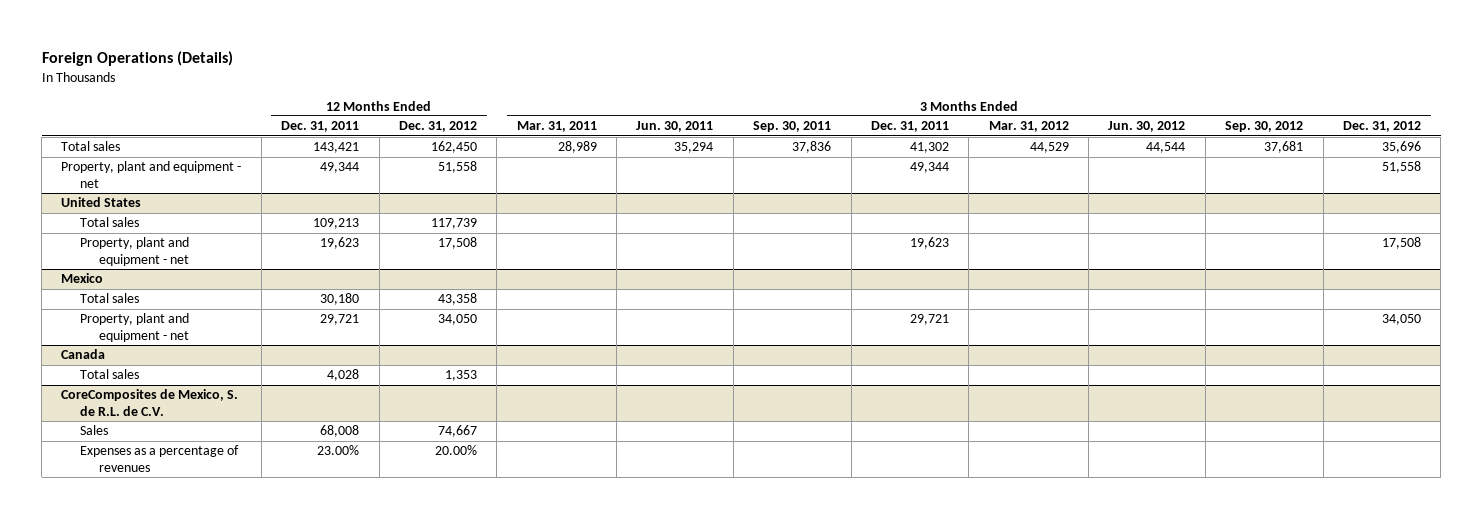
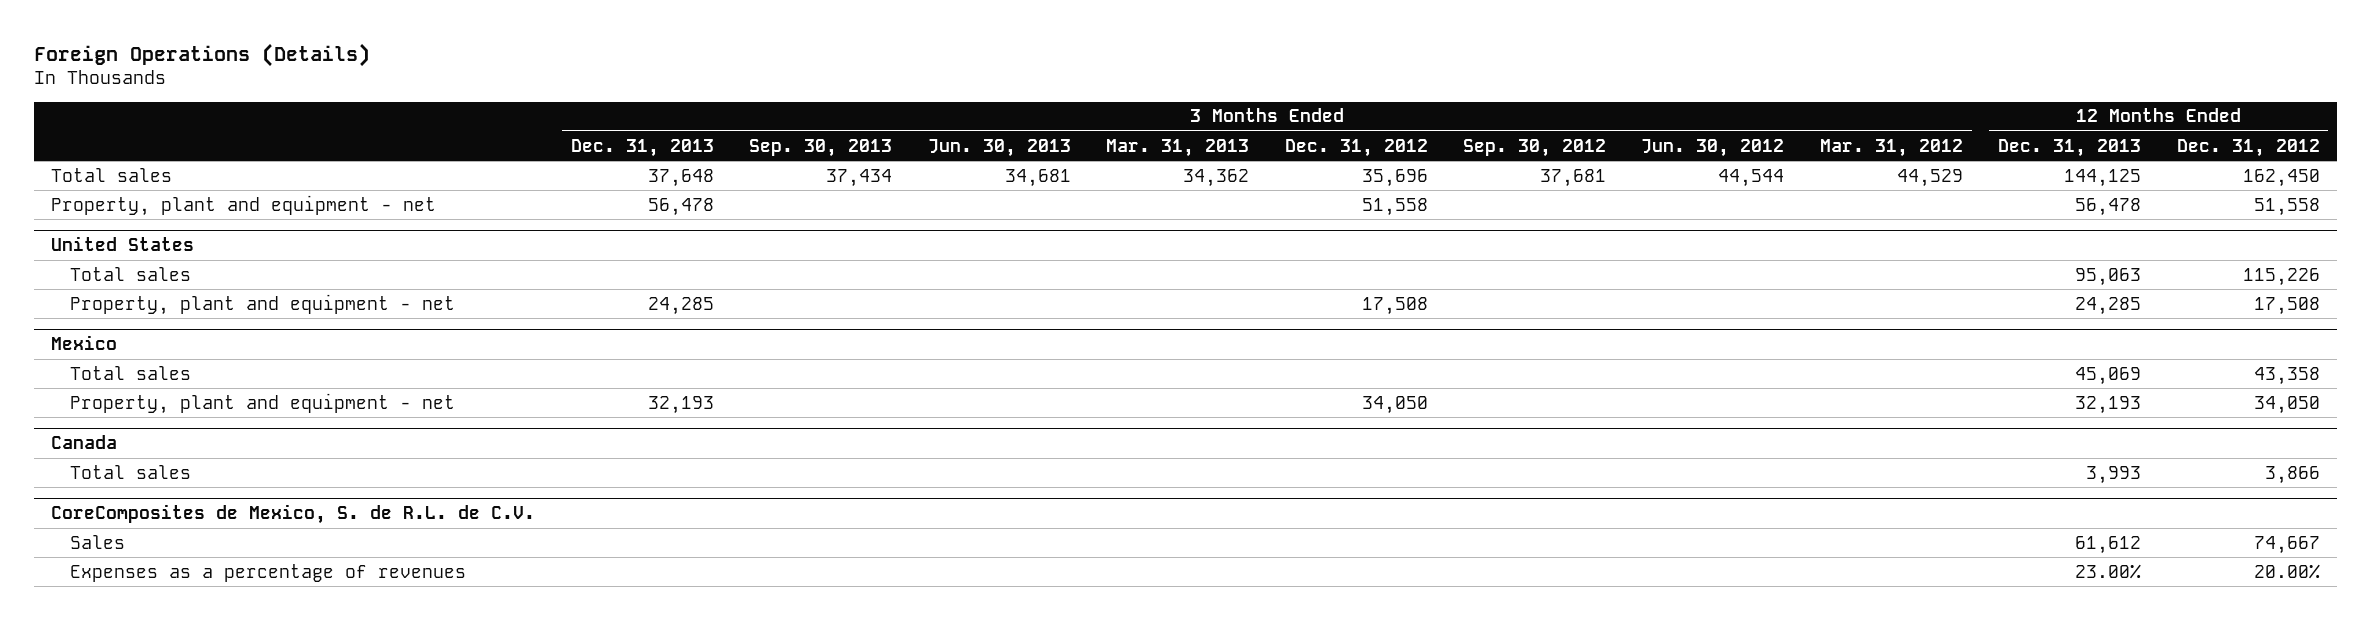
- | 12 Months Ended Dec. 31, 2011 | 12 Months Ended Dec. 31, 2012 | 3 Months Ended Mar. 31, 2011 | 3 Months Ended Jun. 30, 2011 | 3 Months Ended Sep. 30, 2011 | 3 Months Ended Dec. 31, 2011 | 3 Months Ended Mar. 31, 2012 | 3 Months Ended Jun. 30, 2012 | 3 Months Ended Sep. 30, 2012 | 3 Months Ended Dec. 31, 2012
+ | 3 Months Ended Dec. 31, 2013 | 3 Months Ended Sep. 30, 2013 | 3 Months Ended Jun. 30, 2013 | 3 Months Ended Mar. 31, 2013 | 3 Months Ended Dec. 31, 2012 | 3 Months Ended Sep. 30, 2012 | 3 Months Ended Jun. 30, 2012 | 3 Months Ended Mar. 31, 2012 | 12 Months Ended Dec. 31, 2013 | 12 Months Ended Dec. 31, 2012
@ United States
- Total sales | 109,213 | 117,739 | | | | | | | |
+ Total sales | | | | | | | | | 95,063 | 115,226
@ Canada
- Total sales | 4,028 | 1,353 | | | | | | | |
+ Total sales | | | | | | | | | 3,993 | 3,866

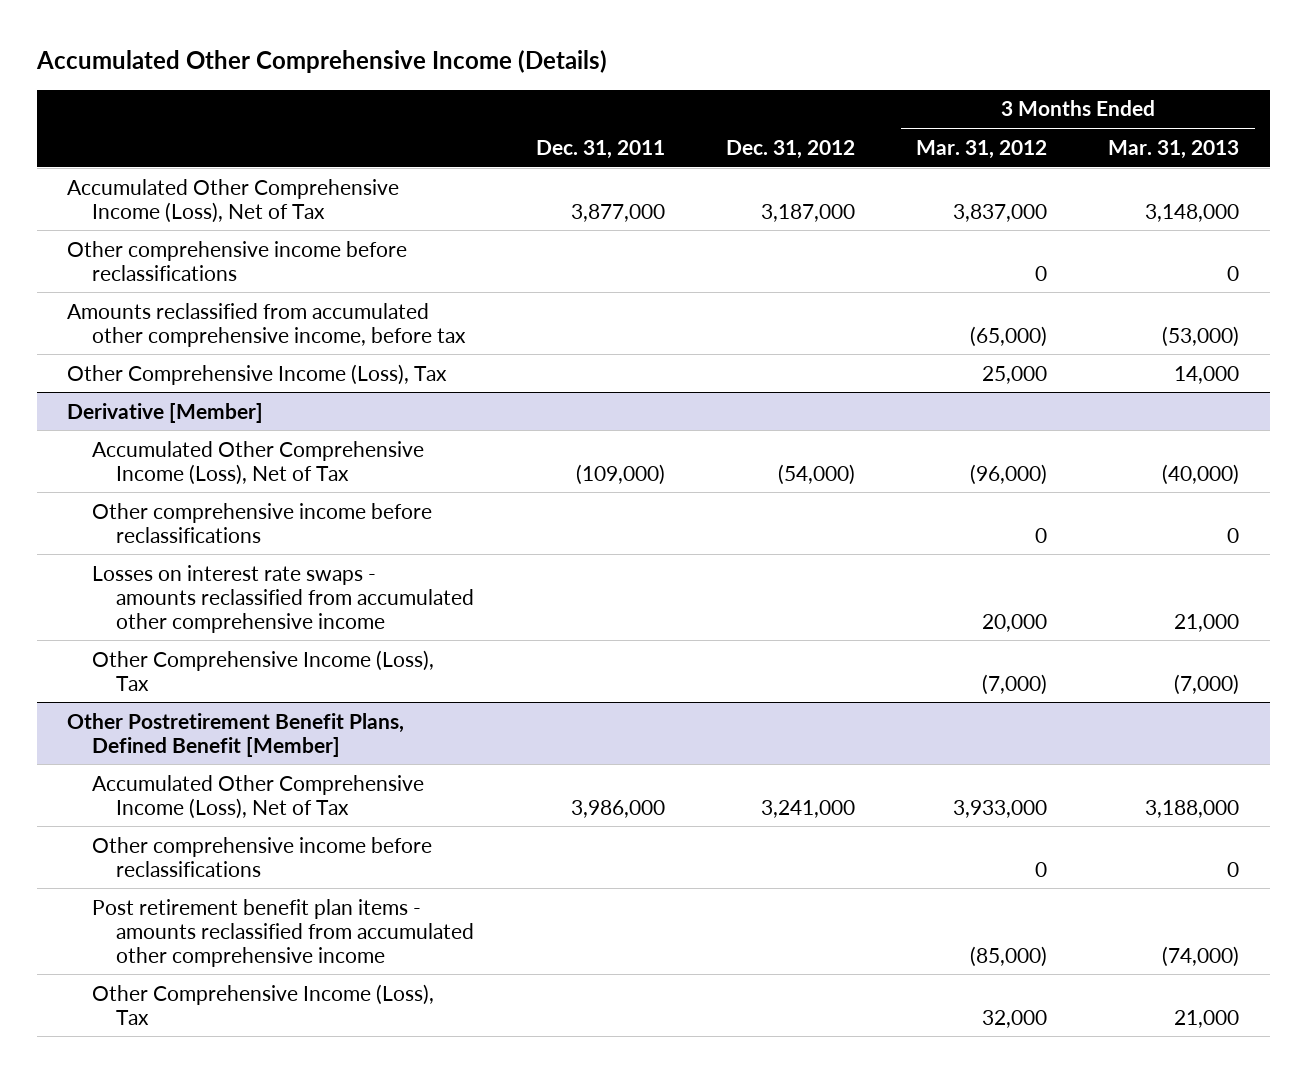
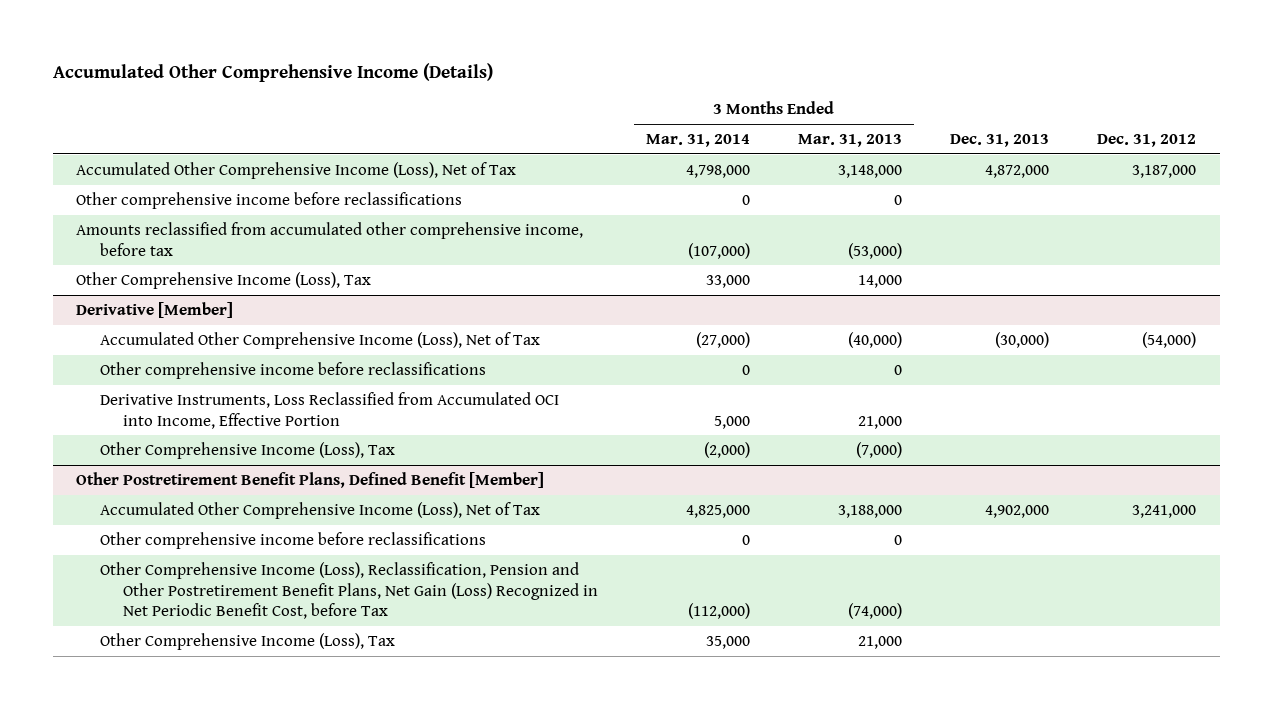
- | Dec. 31, 2011 | Dec. 31, 2012 | 3 Months Ended Mar. 31, 2012 | 3 Months Ended Mar. 31, 2013
+ | 3 Months Ended Mar. 31, 2014 | 3 Months Ended Mar. 31, 2013 | Dec. 31, 2013 | Dec. 31, 2012
@ Derivative [Member]
- Losses on interest rate swaps - amounts reclassified from accumulated other comprehensive income | | | 20,000 | 21,000
+ Derivative Instruments, Loss Reclassified from Accumulated OCI into Income, Effective Portion | 5,000 | 21,000 | |
@ Other Postretirement Benefit Plans, Defined Benefit [Member]
- Post retirement benefit plan items - amounts reclassified from accumulated other comprehensive income | | | (85,000) | (74,000)
+ Other Comprehensive Income (Loss), Reclassification, Pension and Other Postretirement Benefit Plans, Net Gain (Loss) Recognized in Net Periodic Benefit Cost, before Tax | (112,000) | (74,000) | |

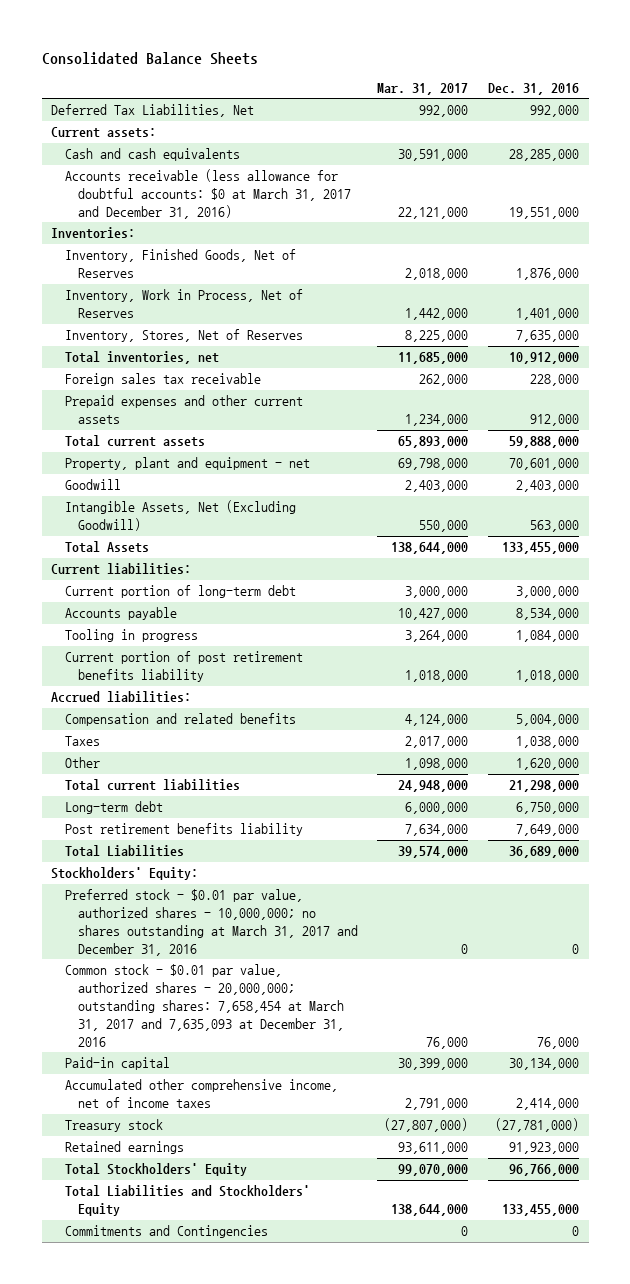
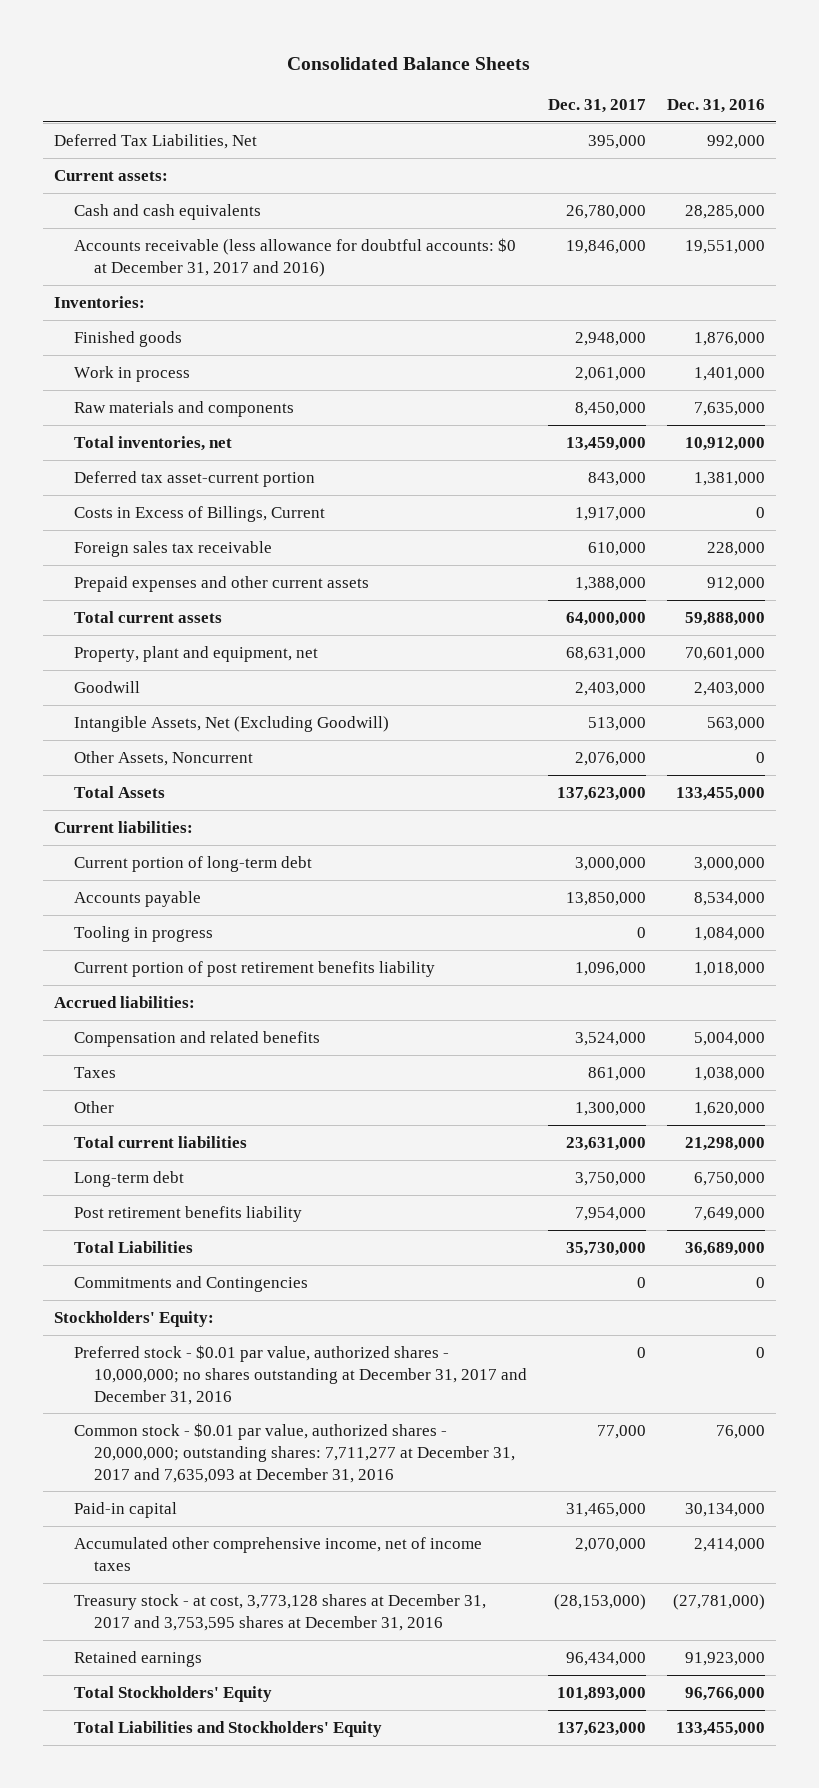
- | Mar. 31, 2017 | Dec. 31, 2016
+ | Dec. 31, 2017 | Dec. 31, 2016
- Accounts receivable (less allowance for doubtful accounts: $0 at March 31, 2017 and December 31, 2016) | 22,121,000 | 19,551,000
+ Accounts receivable (less allowance for doubtful accounts: $0 at December 31, 2017 and 2016) | 19,846,000 | 19,551,000
- Inventory, Finished Goods, Net of Reserves | 2,018,000 | 1,876,000
- Inventory, Work in Process, Net of Reserves | 1,442,000 | 1,401,000
- Inventory, Stores, Net of Reserves | 8,225,000 | 7,635,000
+ Finished goods | 2,948,000 | 1,876,000
+ Work in process | 2,061,000 | 1,401,000
+ Raw materials and components | 8,450,000 | 7,635,000
+ Deferred tax asset-current portion | 843,000 | 1,381,000
+ Costs in Excess of Billings, Current | 1,917,000 | 0
- Property, plant and equipment - net | 69,798,000 | 70,601,000
+ Property, plant and equipment, net | 68,631,000 | 70,601,000
+ Other Assets, Noncurrent | 2,076,000 | 0
moved up: Commitments and Contingencies | 0 | 0
- Preferred stock - $0.01 par value, authorized shares - 10,000,000; no shares outstanding at March 31, 2017 and December 31, 2016 | 0 | 0
- Common stock - $0.01 par value, authorized shares - 20,000,000; outstanding shares: 7,658,454 at March 31, 2017 and 7,635,093 at December 31, 2016 | 76,000 | 76,000
+ Preferred stock - $0.01 par value, authorized shares - 10,000,000; no shares outstanding at December 31, 2017 and December 31, 2016 | 0 | 0
+ Common stock - $0.01 par value, authorized shares - 20,000,000; outstanding shares: 7,711,277 at December 31, 2017 and 7,635,093 at December 31, 2016 | 77,000 | 76,000
- Treasury stock | (27,807,000) | (27,781,000)
+ Treasury stock - at cost, 3,773,128 shares at December 31, 2017 and 3,753,595 shares at December 31, 2016 | (28,153,000) | (27,781,000)

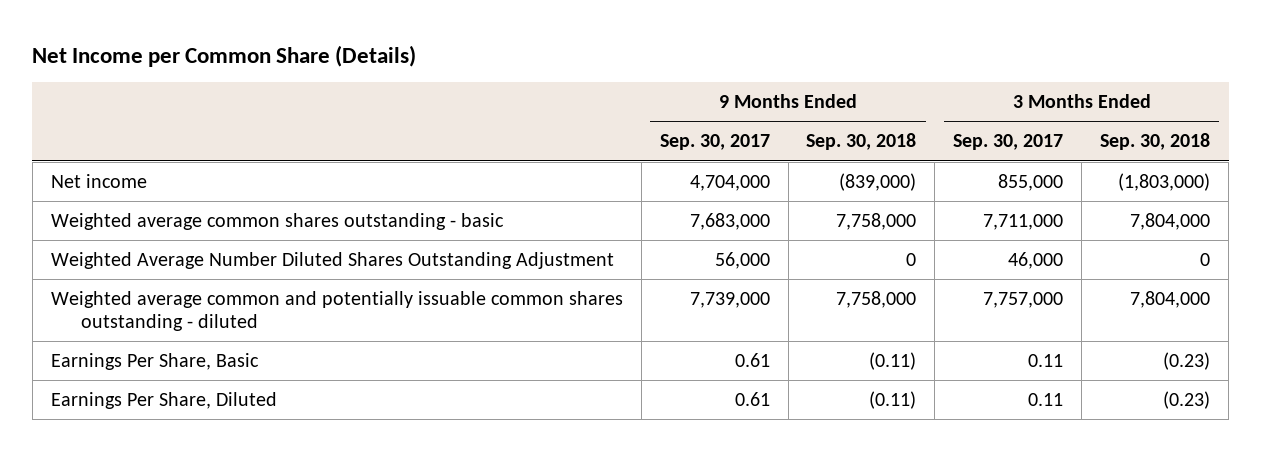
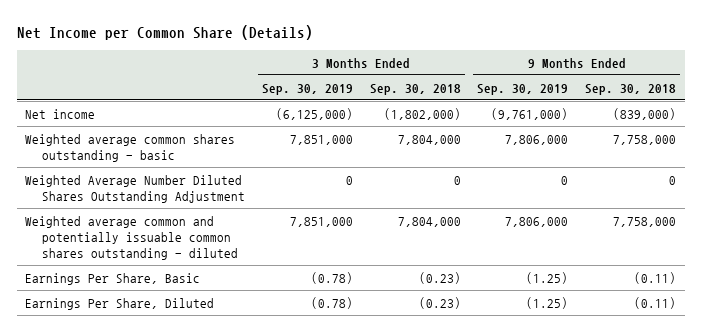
- | 9 Months Ended Sep. 30, 2017 | 9 Months Ended Sep. 30, 2018 | 3 Months Ended Sep. 30, 2017 | 3 Months Ended Sep. 30, 2018
+ | 3 Months Ended Sep. 30, 2019 | 3 Months Ended Sep. 30, 2018 | 9 Months Ended Sep. 30, 2019 | 9 Months Ended Sep. 30, 2018
- Net income | 4,704,000 | (839,000) | 855,000 | (1,803,000)
+ Net income | (6,125,000) | (1,802,000) | (9,761,000) | (839,000)

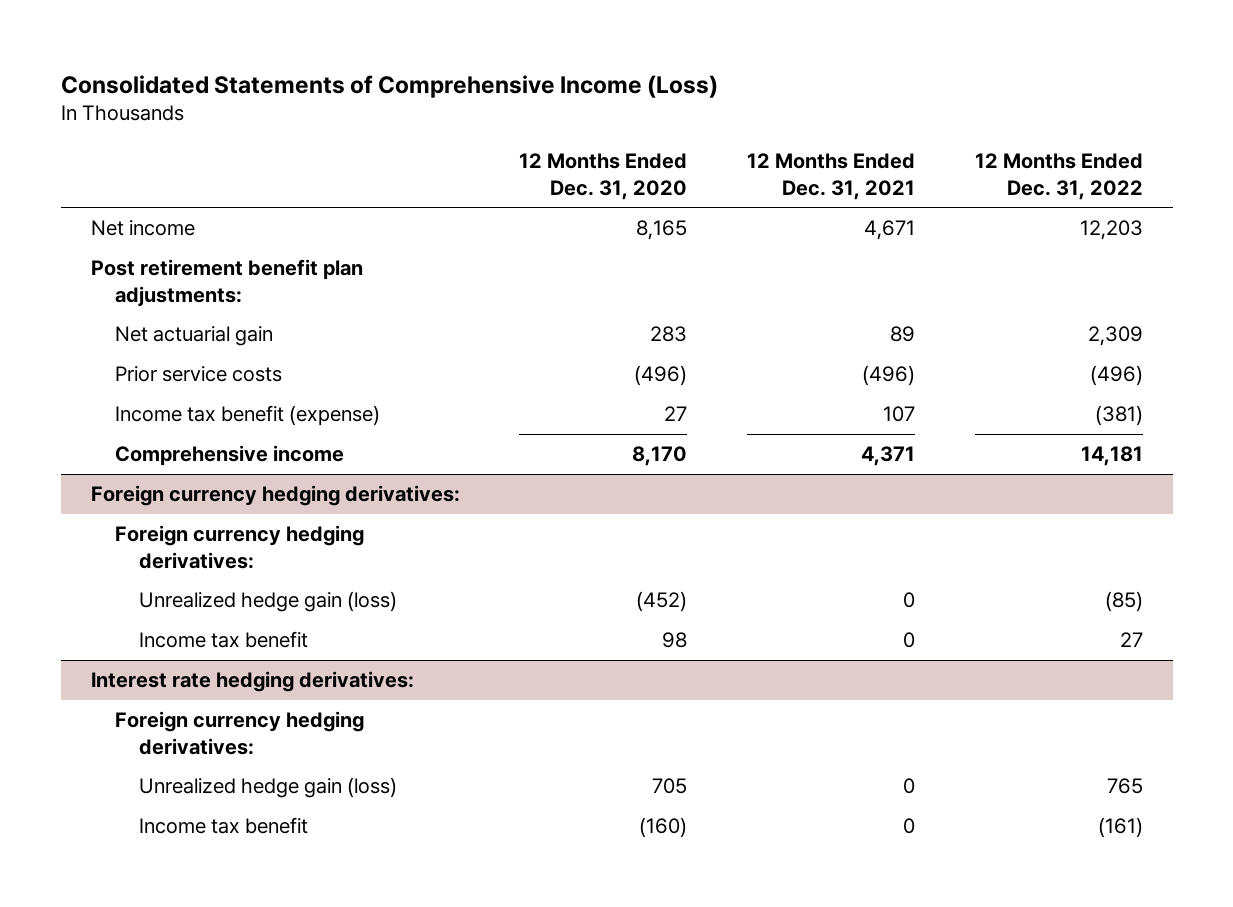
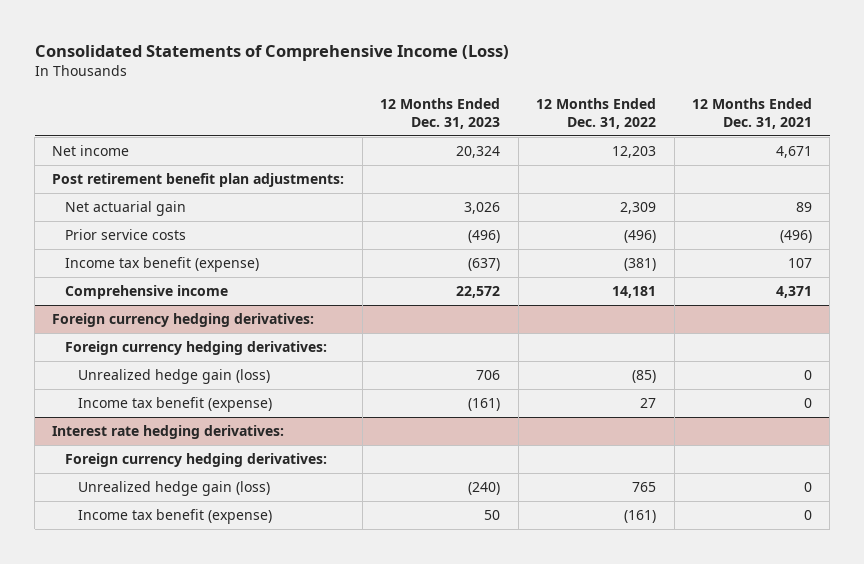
- | 12 Months Ended Dec. 31, 2020 | 12 Months Ended Dec. 31, 2021 | 12 Months Ended Dec. 31, 2022
+ | 12 Months Ended Dec. 31, 2023 | 12 Months Ended Dec. 31, 2022 | 12 Months Ended Dec. 31, 2021
@ Foreign currency hedging derivatives:
- Income tax benefit | 98 | 0 | 27
+ Income tax benefit (expense) | (161) | 27 | 0
@ Interest rate hedging derivatives:
- Income tax benefit | (160) | 0 | (161)
+ Income tax benefit (expense) | 50 | (161) | 0

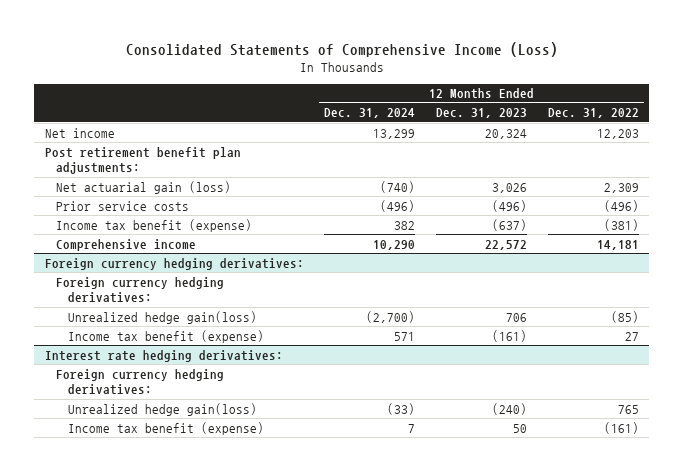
- | 12 Months Ended Dec. 31, 2023 | 12 Months Ended Dec. 31, 2022 | 12 Months Ended Dec. 31, 2021
+ | 12 Months Ended Dec. 31, 2024 | 12 Months Ended Dec. 31, 2023 | 12 Months Ended Dec. 31, 2022
- Net actuarial gain | 3,026 | 2,309 | 89
+ Net actuarial gain (loss) | (740) | 3,026 | 2,309
@ Foreign currency hedging derivatives:
- Unrealized hedge gain (loss) | 706 | (85) | 0
+ Unrealized hedge gain(loss) | (2,700) | 706 | (85)
@ Interest rate hedging derivatives:
- Unrealized hedge gain (loss) | (240) | 765 | 0
+ Unrealized hedge gain(loss) | (33) | (240) | 765

